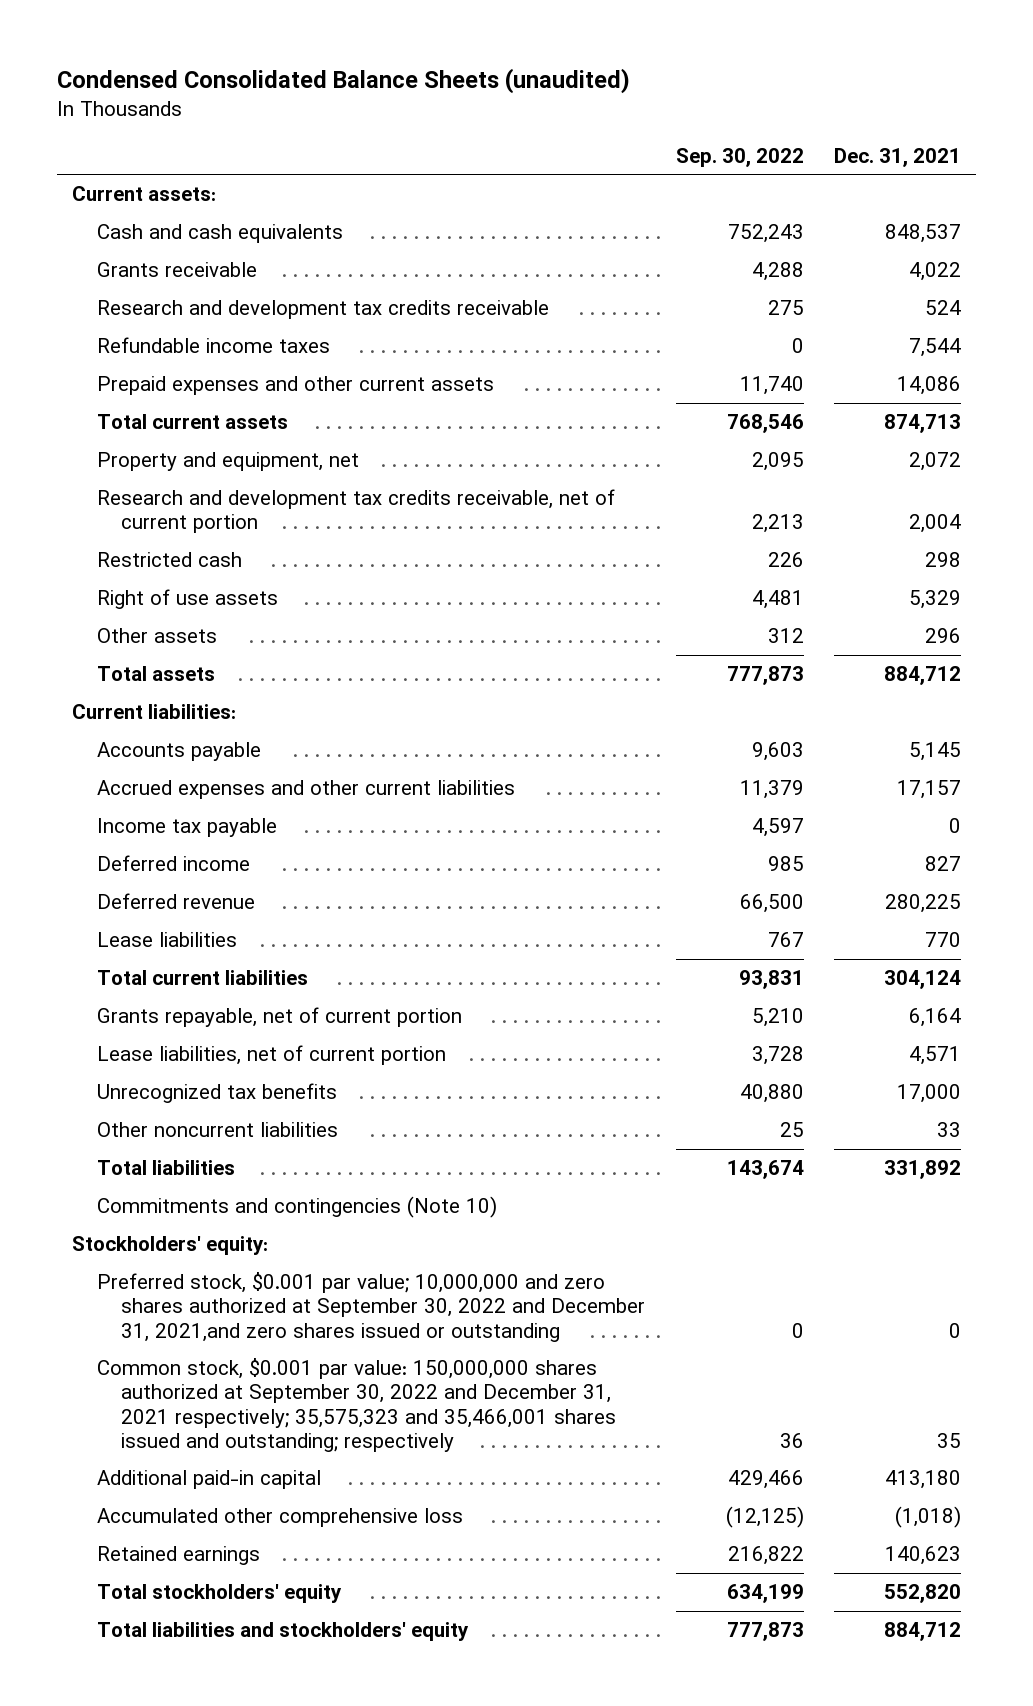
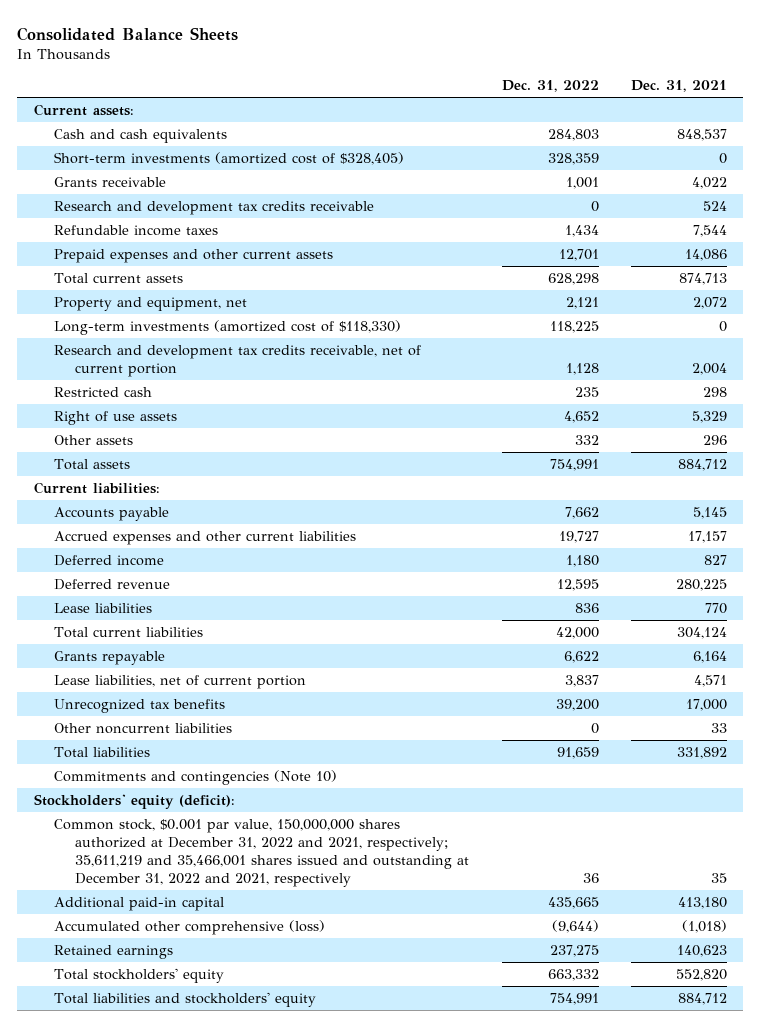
- Condensed Consolidated Balance Sheets (unaudited)
+ Consolidated Balance Sheets
- | Sep. 30, 2022 | Dec. 31, 2021
+ | Dec. 31, 2022 | Dec. 31, 2021
+ Short-term investments (amortized cost of $328,405) | 328,359 | 0
+ Long-term investments (amortized cost of $118,330) | 118,225 | 0
- Income tax payable | 4,597 | 0
- Grants repayable, net of current portion | 5,210 | 6,164
+ Grants repayable | 6,622 | 6,164
- Stockholders' equity:
- Preferred stock, $0.001 par value; 10,000,000 and zero shares authorized at September 30, 2022 and December 31, 2021,and zero shares issued or outstanding | 0 | 0
- Common stock, $0.001 par value: 150,000,000 shares authorized at September 30, 2022 and December 31, 2021 respectively; 35,575,323 and 35,466,001 shares issued and outstanding; respectively | 36 | 35
+ Stockholders' equity (deficit):
+ Common stock, $0.001 par value, 150,000,000 shares authorized at December 31, 2022 and 2021, respectively; 35,611,219 and 35,466,001 shares issued and outstanding at December 31, 2022 and 2021, respectively | 36 | 35
- Accumulated other comprehensive loss | (12,125) | (1,018)
+ Accumulated other comprehensive (loss) | (9,644) | (1,018)

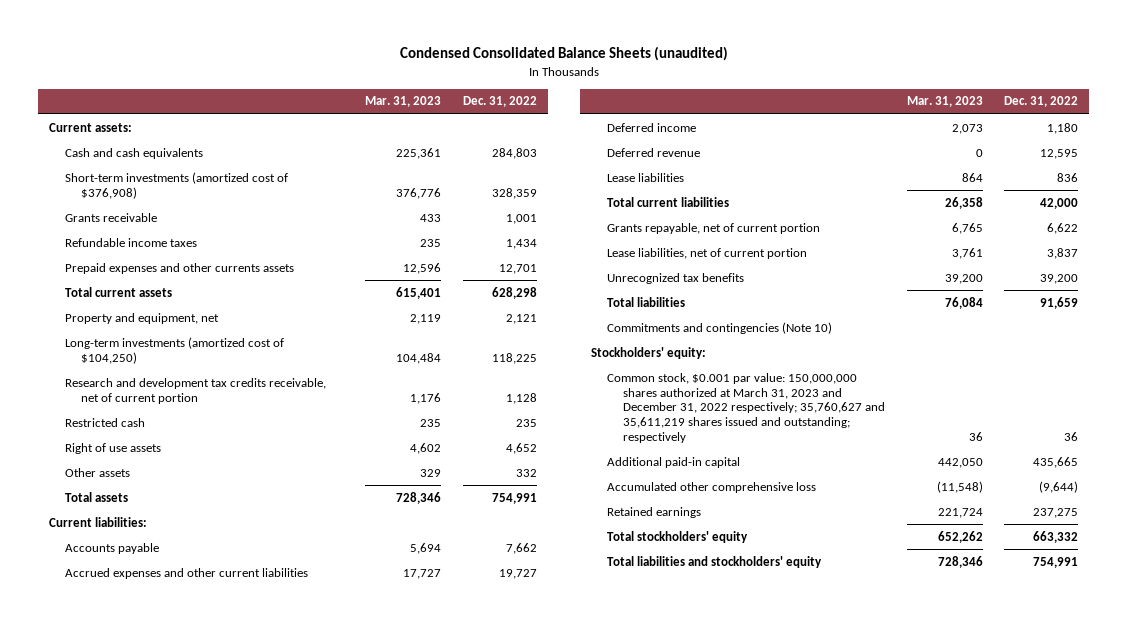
- Consolidated Balance Sheets
+ Condensed Consolidated Balance Sheets (unaudited)
- | Dec. 31, 2022 | Dec. 31, 2021
+ | Mar. 31, 2023 | Dec. 31, 2022
- Short-term investments (amortized cost of $328,405) | 328,359 | 0
+ Short-term investments (amortized cost of $376,908) | 376,776 | 328,359
- Research and development tax credits receivable | 0 | 524
- Prepaid expenses and other current assets | 12,701 | 14,086
+ Prepaid expenses and other currents assets | 12,596 | 12,701
- Long-term investments (amortized cost of $118,330) | 118,225 | 0
+ Long-term investments (amortized cost of $104,250) | 104,484 | 118,225
- Grants repayable | 6,622 | 6,164
+ Grants repayable, net of current portion | 6,765 | 6,622
- Other noncurrent liabilities | 0 | 33
- Stockholders' equity (deficit):
- Common stock, $0.001 par value, 150,000,000 shares authorized at December 31, 2022 and 2021, respectively; 35,611,219 and 35,466,001 shares issued and outstanding at December 31, 2022 and 2021, respectively | 36 | 35
+ Stockholders' equity:
+ Common stock, $0.001 par value: 150,000,000 shares authorized at March 31, 2023 and December 31, 2022 respectively; 35,760,627 and 35,611,219 shares issued and outstanding; respectively | 36 | 36
- Accumulated other comprehensive (loss) | (9,644) | (1,018)
+ Accumulated other comprehensive loss | (11,548) | (9,644)

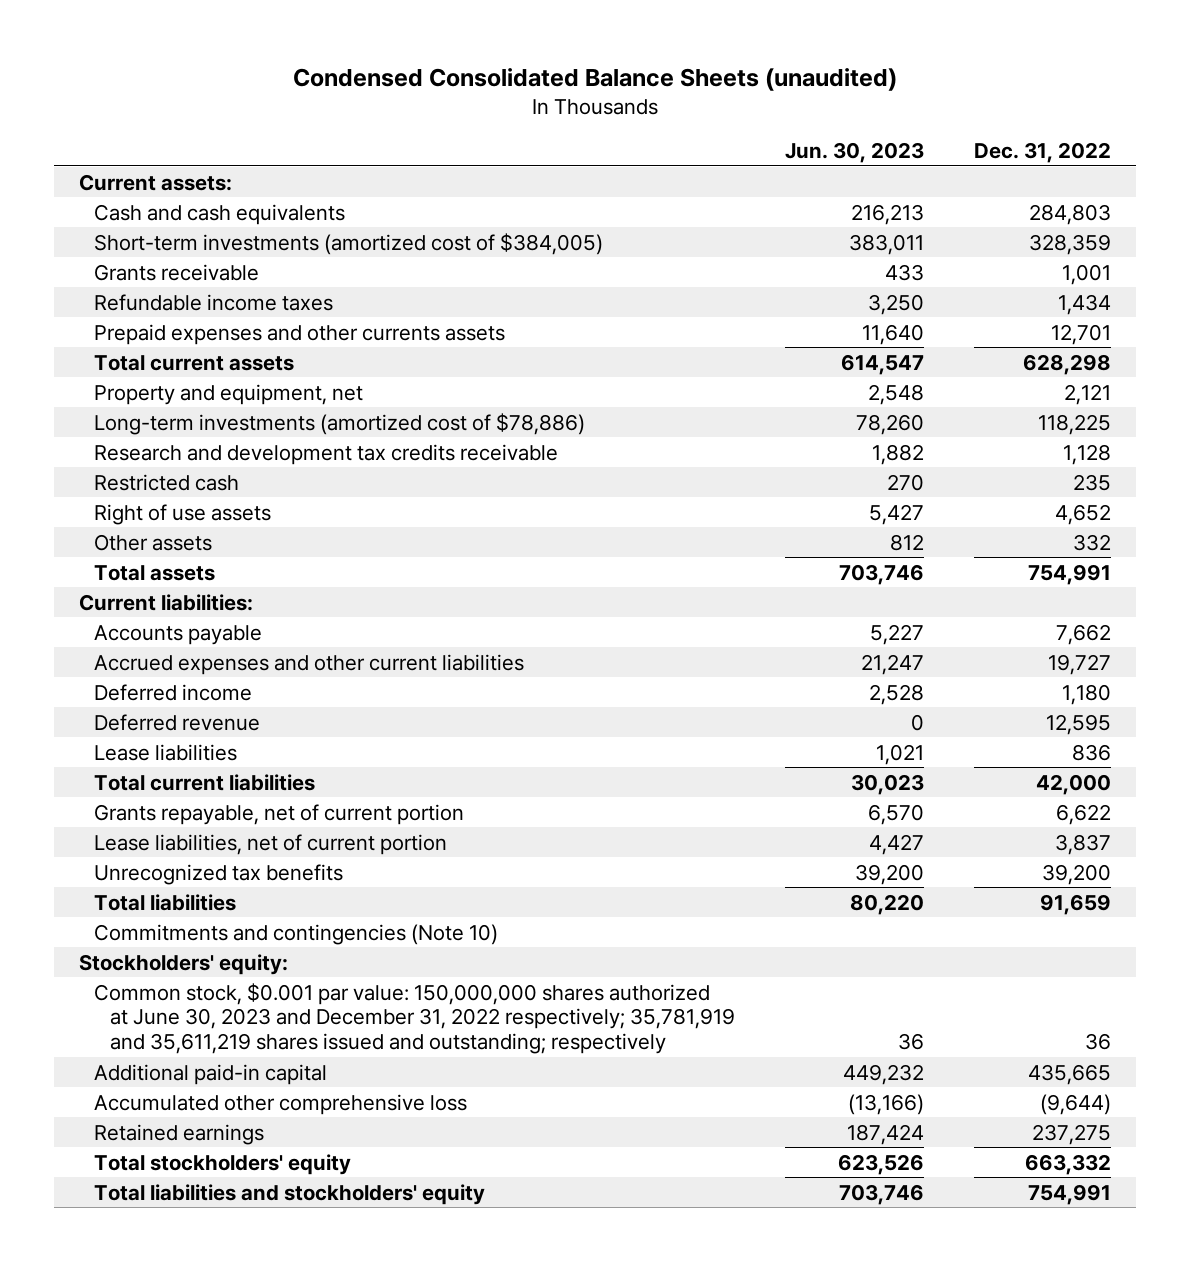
- | Mar. 31, 2023 | Dec. 31, 2022
+ | Jun. 30, 2023 | Dec. 31, 2022
- Short-term investments (amortized cost of $376,908) | 376,776 | 328,359
+ Short-term investments (amortized cost of $384,005) | 383,011 | 328,359
- Long-term investments (amortized cost of $104,250) | 104,484 | 118,225
- Research and development tax credits receivable, net of current portion | 1,176 | 1,128
+ Long-term investments (amortized cost of $78,886) | 78,260 | 118,225
+ Research and development tax credits receivable | 1,882 | 1,128
- Common stock, $0.001 par value: 150,000,000 shares authorized at March 31, 2023 and December 31, 2022 respectively; 35,760,627 and 35,611,219 shares issued and outstanding; respectively | 36 | 36
+ Common stock, $0.001 par value: 150,000,000 shares authorized at June 30, 2023 and December 31, 2022 respectively; 35,781,919 and 35,611,219 shares issued and outstanding; respectively | 36 | 36

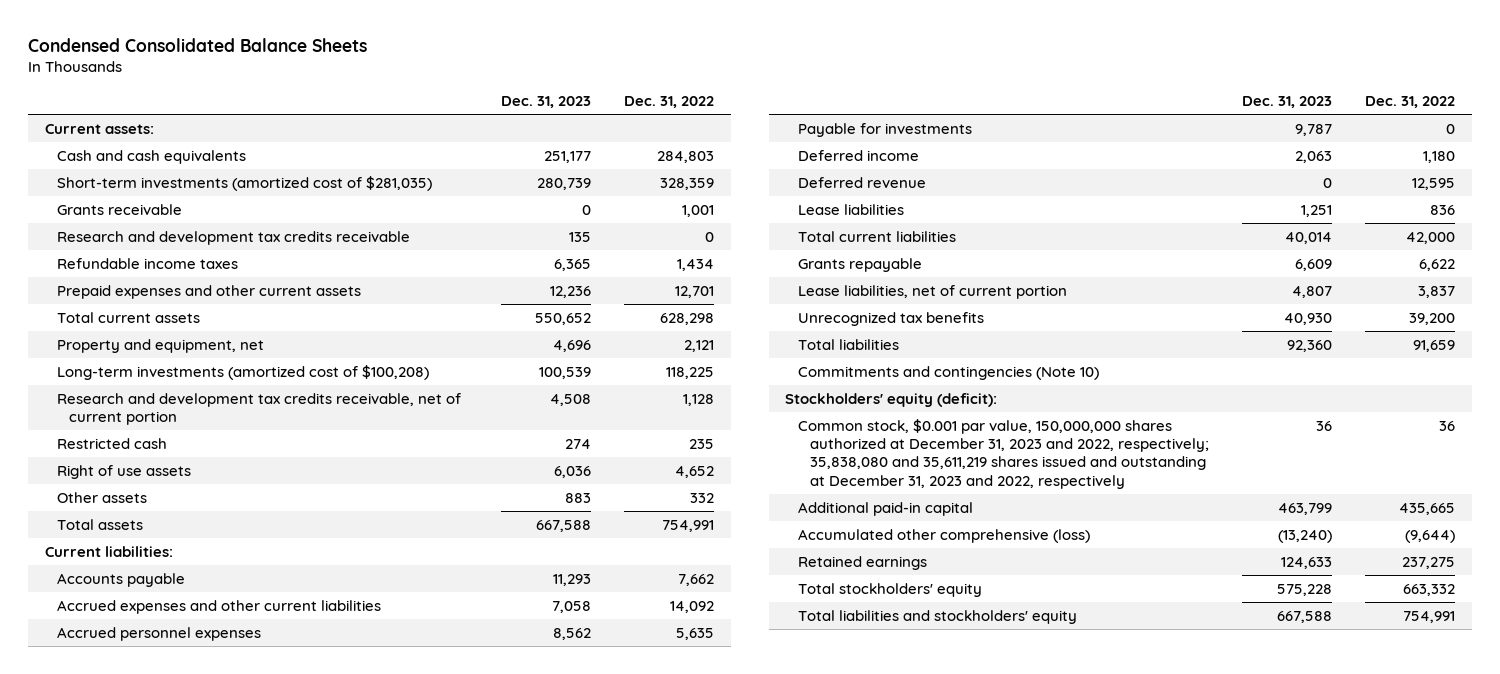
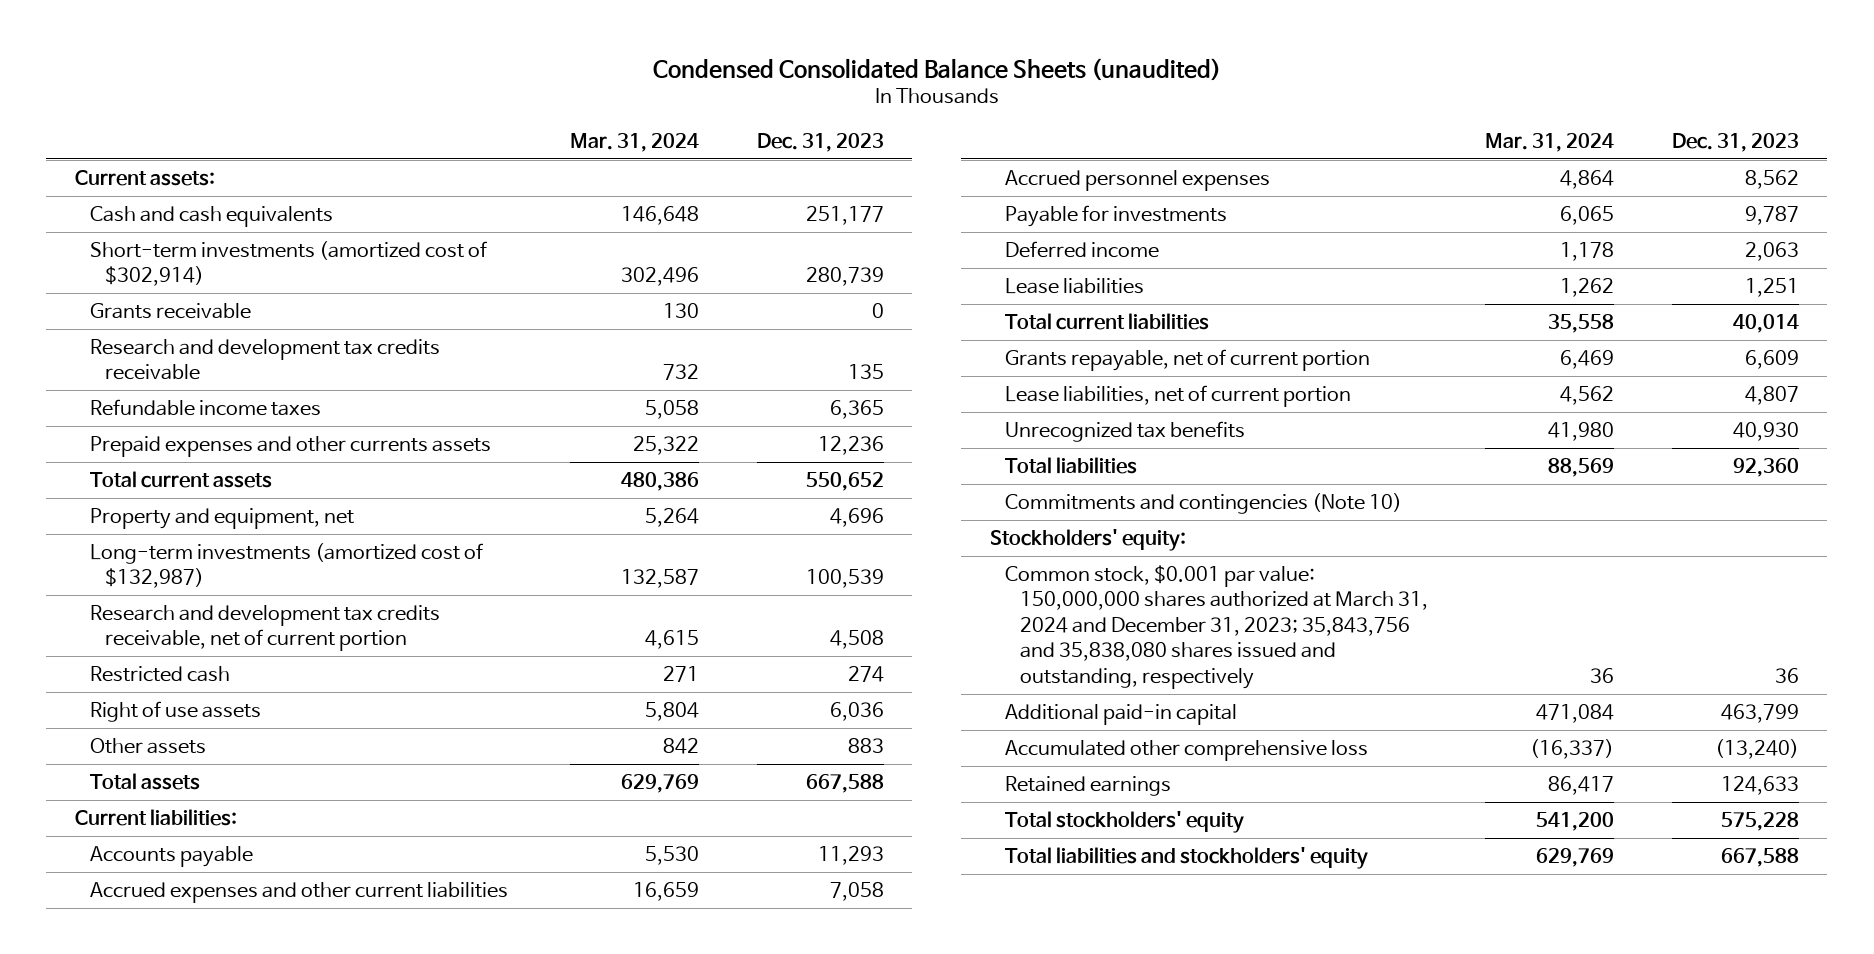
- Condensed Consolidated Balance Sheets
+ Condensed Consolidated Balance Sheets (unaudited)
- | Dec. 31, 2023 | Dec. 31, 2022
+ | Mar. 31, 2024 | Dec. 31, 2023
- Short-term investments (amortized cost of $281,035) | 280,739 | 328,359
+ Short-term investments (amortized cost of $302,914) | 302,496 | 280,739
- Prepaid expenses and other current assets | 12,236 | 12,701
+ Prepaid expenses and other currents assets | 25,322 | 12,236
- Long-term investments (amortized cost of $100,208) | 100,539 | 118,225
+ Long-term investments (amortized cost of $132,987) | 132,587 | 100,539
- Deferred revenue | 0 | 12,595
- Grants repayable | 6,609 | 6,622
+ Grants repayable, net of current portion | 6,469 | 6,609
- Stockholders' equity (deficit):
- Common stock, $0.001 par value, 150,000,000 shares authorized at December 31, 2023 and 2022, respectively; 35,838,080 and 35,611,219 shares issued and outstanding at December 31, 2023 and 2022, respectively | 36 | 36
+ Stockholders' equity:
+ Common stock, $0.001 par value: 150,000,000 shares authorized at March 31, 2024 and December 31, 2023; 35,843,756 and 35,838,080 shares issued and outstanding, respectively | 36 | 36
- Accumulated other comprehensive (loss) | (13,240) | (9,644)
+ Accumulated other comprehensive loss | (16,337) | (13,240)

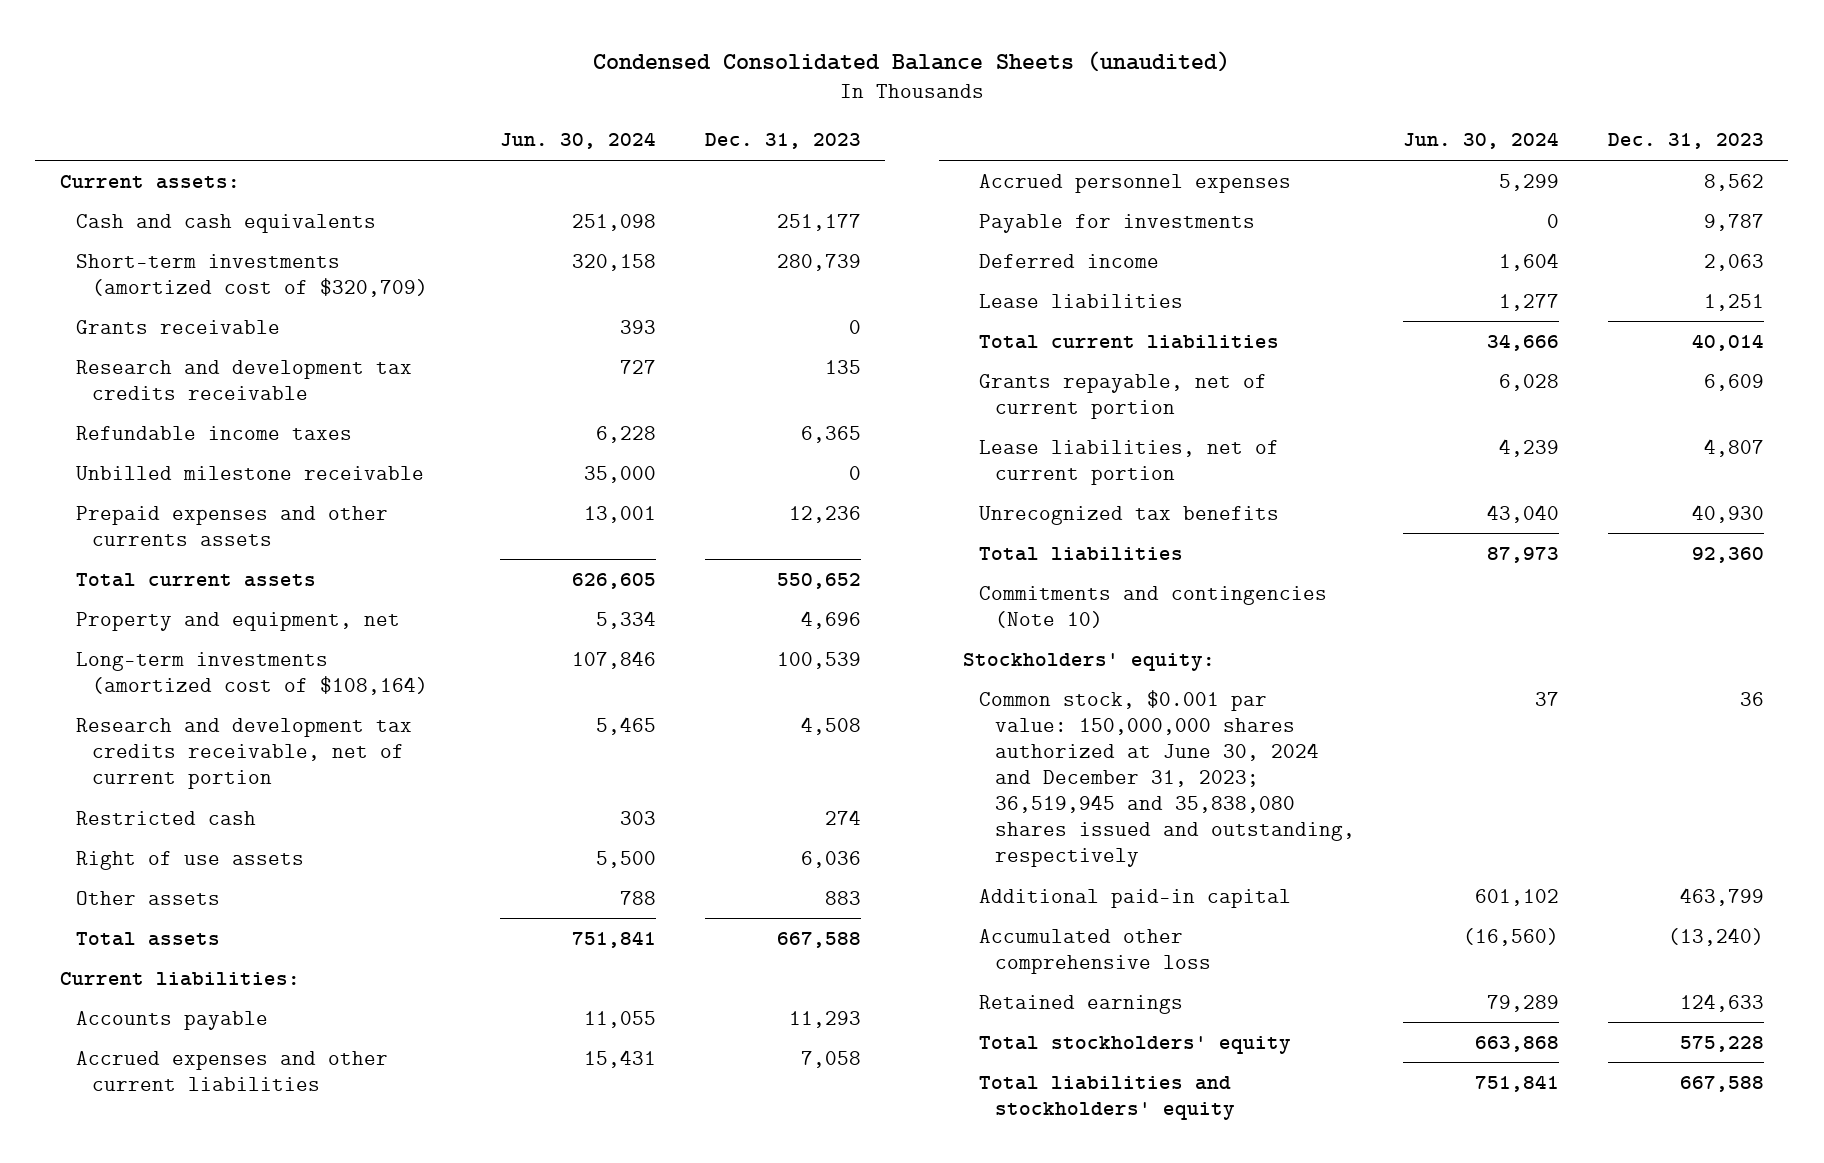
- | Mar. 31, 2024 | Dec. 31, 2023
+ | Jun. 30, 2024 | Dec. 31, 2023
- Short-term investments (amortized cost of $302,914) | 302,496 | 280,739
+ Short-term investments (amortized cost of $320,709) | 320,158 | 280,739
+ Unbilled milestone receivable | 35,000 | 0
- Long-term investments (amortized cost of $132,987) | 132,587 | 100,539
+ Long-term investments (amortized cost of $108,164) | 107,846 | 100,539
- Common stock, $0.001 par value: 150,000,000 shares authorized at March 31, 2024 and December 31, 2023; 35,843,756 and 35,838,080 shares issued and outstanding, respectively | 36 | 36
+ Common stock, $0.001 par value: 150,000,000 shares authorized at June 30, 2024 and December 31, 2023; 36,519,945 and 35,838,080 shares issued and outstanding, respectively | 37 | 36

